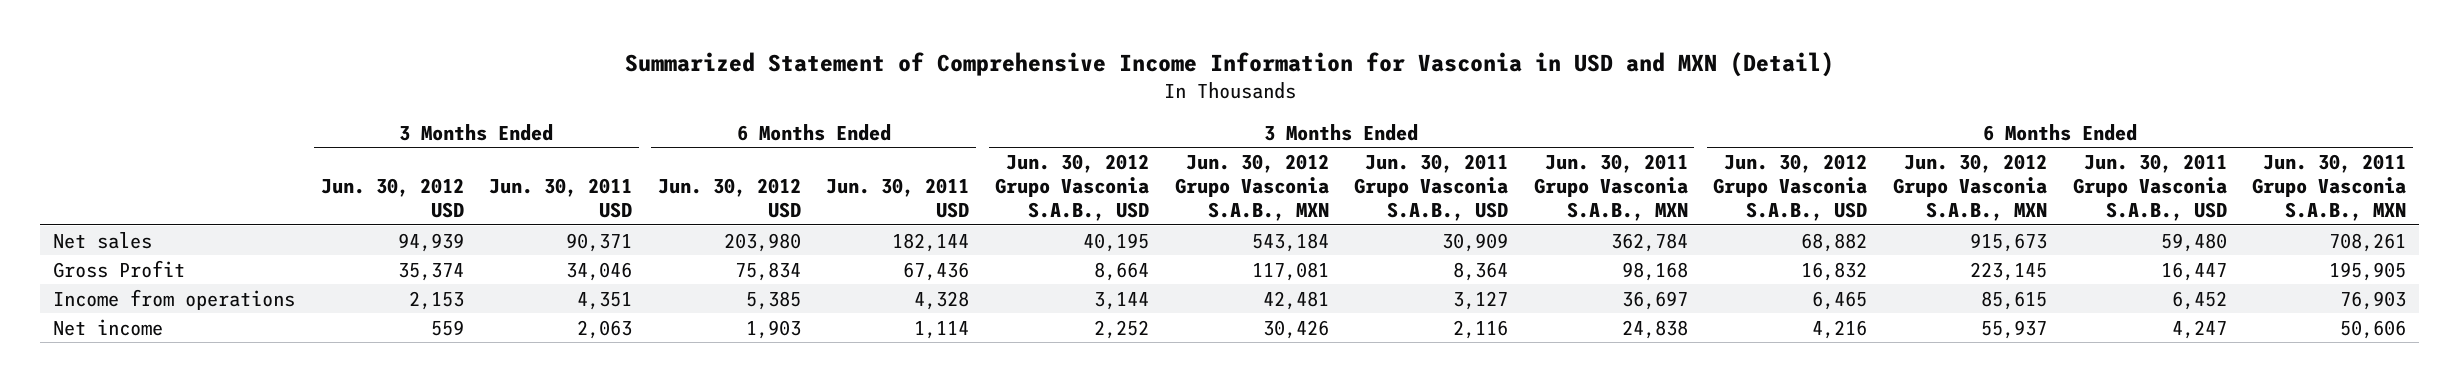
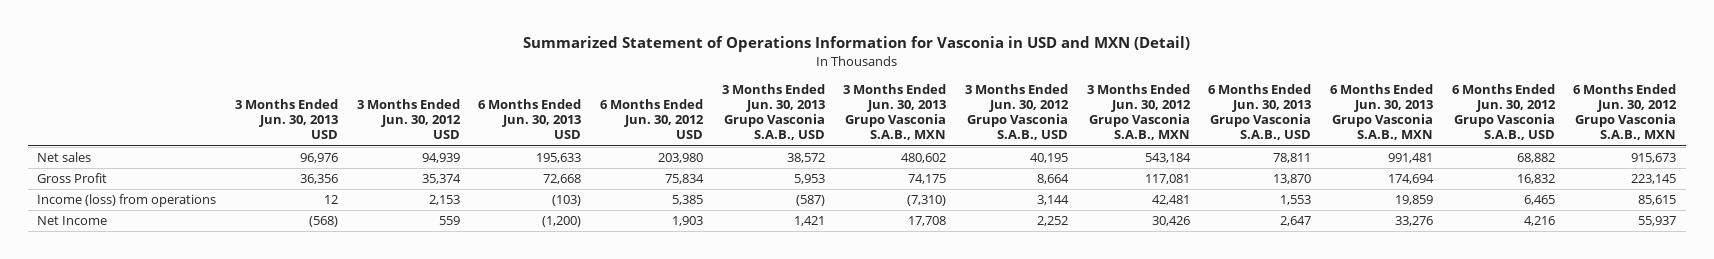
- Summarized Statement of Comprehensive Income Information for Vasconia in USD and MXN (Detail)
+ Summarized Statement of Operations Information for Vasconia in USD and MXN (Detail)
- | 3 Months Ended Jun. 30, 2012 USD | 3 Months Ended Jun. 30, 2011 USD | 6 Months Ended Jun. 30, 2012 USD | 6 Months Ended Jun. 30, 2011 USD | 3 Months Ended Jun. 30, 2012 Grupo Vasconia S.A.B., USD | 3 Months Ended Jun. 30, 2012 Grupo Vasconia S.A.B., MXN | 3 Months Ended Jun. 30, 2011 Grupo Vasconia S.A.B., USD | 3 Months Ended Jun. 30, 2011 Grupo Vasconia S.A.B., MXN | 6 Months Ended Jun. 30, 2012 Grupo Vasconia S.A.B., USD | 6 Months Ended Jun. 30, 2012 Grupo Vasconia S.A.B., MXN | 6 Months Ended Jun. 30, 2011 Grupo Vasconia S.A.B., USD | 6 Months Ended Jun. 30, 2011 Grupo Vasconia S.A.B., MXN
+ | 3 Months Ended Jun. 30, 2013 USD | 3 Months Ended Jun. 30, 2012 USD | 6 Months Ended Jun. 30, 2013 USD | 6 Months Ended Jun. 30, 2012 USD | 3 Months Ended Jun. 30, 2013 Grupo Vasconia S.A.B., USD | 3 Months Ended Jun. 30, 2013 Grupo Vasconia S.A.B., MXN | 3 Months Ended Jun. 30, 2012 Grupo Vasconia S.A.B., USD | 3 Months Ended Jun. 30, 2012 Grupo Vasconia S.A.B., MXN | 6 Months Ended Jun. 30, 2013 Grupo Vasconia S.A.B., USD | 6 Months Ended Jun. 30, 2013 Grupo Vasconia S.A.B., MXN | 6 Months Ended Jun. 30, 2012 Grupo Vasconia S.A.B., USD | 6 Months Ended Jun. 30, 2012 Grupo Vasconia S.A.B., MXN
- Income from operations | 2,153 | 4,351 | 5,385 | 4,328 | 3,144 | 42,481 | 3,127 | 36,697 | 6,465 | 85,615 | 6,452 | 76,903
- Net income | 559 | 2,063 | 1,903 | 1,114 | 2,252 | 30,426 | 2,116 | 24,838 | 4,216 | 55,937 | 4,247 | 50,606
+ Income (loss) from operations | 12 | 2,153 | (103) | 5,385 | (587) | (7,310) | 3,144 | 42,481 | 1,553 | 19,859 | 6,465 | 85,615
+ Net Income | (568) | 559 | (1,200) | 1,903 | 1,421 | 17,708 | 2,252 | 30,426 | 2,647 | 33,276 | 4,216 | 55,937

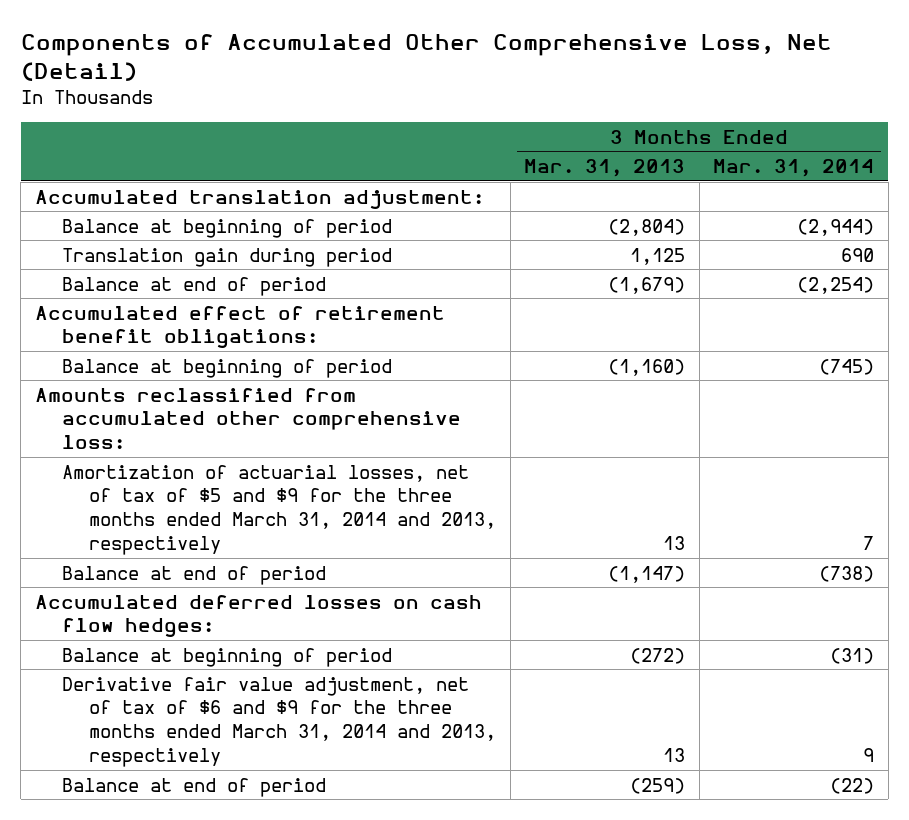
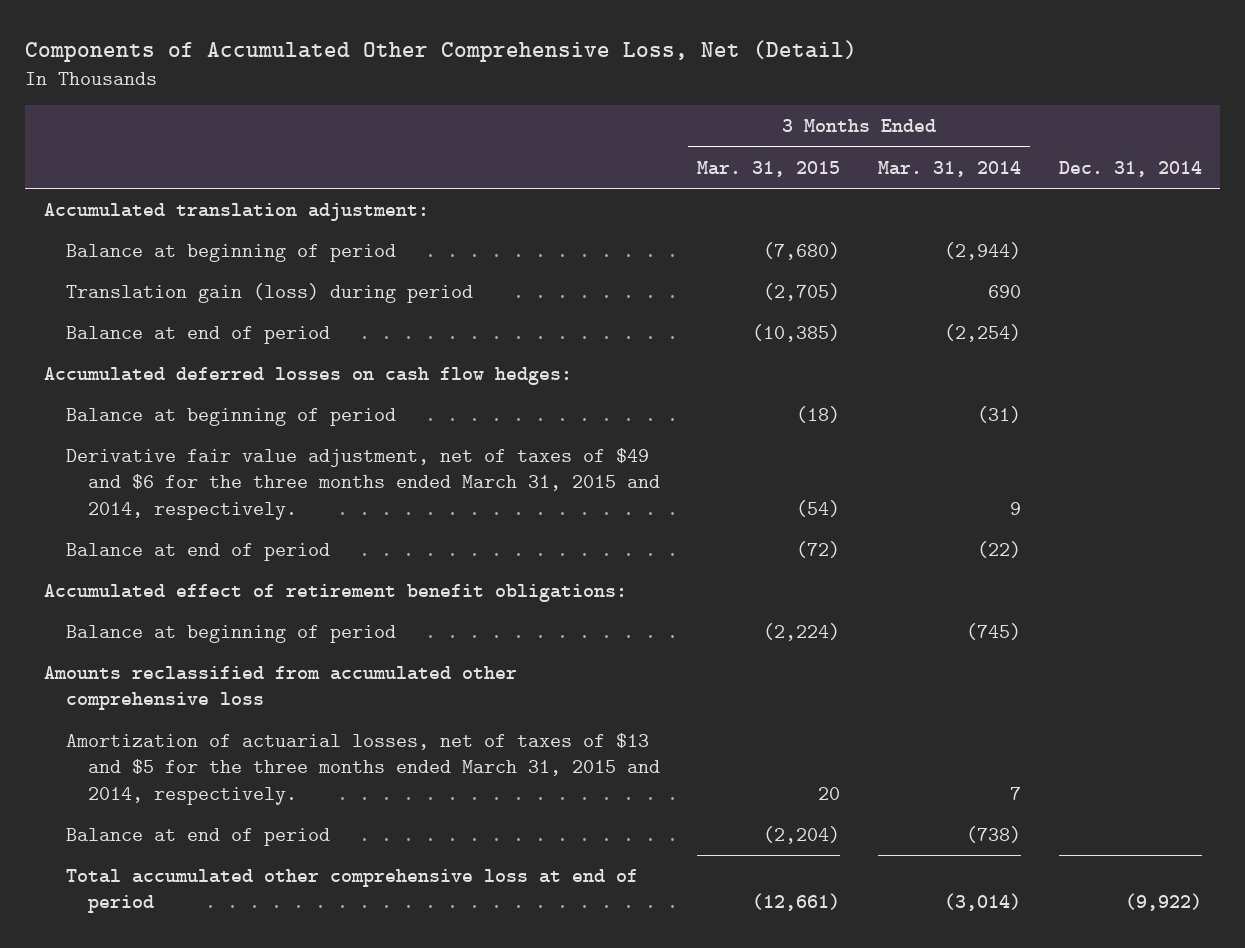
- | 3 Months Ended Mar. 31, 2013 | 3 Months Ended Mar. 31, 2014
+ | 3 Months Ended Mar. 31, 2015 | 3 Months Ended Mar. 31, 2014 | Dec. 31, 2014
- Translation gain during period | 1,125 | 690
+ Translation gain (loss) during period | (2,705) | 690 |
- Amounts reclassified from accumulated other comprehensive loss:
- Amortization of actuarial losses, net of tax of $5 and $9 for the three months ended March 31, 2014 and 2013, respectively | 13 | 7
- Derivative fair value adjustment, net of tax of $6 and $9 for the three months ended March 31, 2014 and 2013, respectively | 13 | 9
+ Derivative fair value adjustment, net of taxes of $49 and $6 for the three months ended March 31, 2015 and 2014, respectively. | (54) | 9 |
moved down: Accumulated effect of retirement benefit obligations:
moved down: Balance at beginning of period | (2,224) | (745) |
+ Amounts reclassified from accumulated other comprehensive loss
+ Amortization of actuarial losses, net of taxes of $13 and $5 for the three months ended March 31, 2015 and 2014, respectively. | 20 | 7 |
moved down: Balance at end of period | (2,204) | (738) |
+ Total accumulated other comprehensive loss at end of period | (12,661) | (3,014) | (9,922)

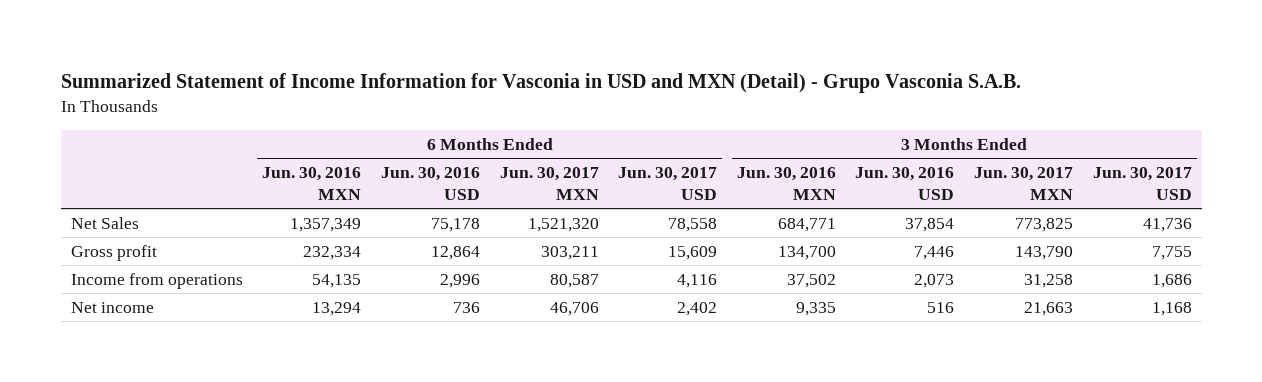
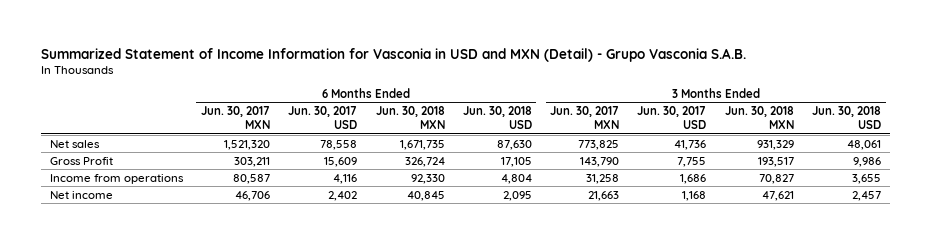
- | 6 Months Ended Jun. 30, 2016 MXN | 6 Months Ended Jun. 30, 2016 USD | 6 Months Ended Jun. 30, 2017 MXN | 6 Months Ended Jun. 30, 2017 USD | 3 Months Ended Jun. 30, 2016 MXN | 3 Months Ended Jun. 30, 2016 USD | 3 Months Ended Jun. 30, 2017 MXN | 3 Months Ended Jun. 30, 2017 USD
+ | 6 Months Ended Jun. 30, 2017 MXN | 6 Months Ended Jun. 30, 2017 USD | 6 Months Ended Jun. 30, 2018 MXN | 6 Months Ended Jun. 30, 2018 USD | 3 Months Ended Jun. 30, 2017 MXN | 3 Months Ended Jun. 30, 2017 USD | 3 Months Ended Jun. 30, 2018 MXN | 3 Months Ended Jun. 30, 2018 USD
- Net Sales | 1,357,349 | 75,178 | 1,521,320 | 78,558 | 684,771 | 37,854 | 773,825 | 41,736
- Gross profit | 232,334 | 12,864 | 303,211 | 15,609 | 134,700 | 7,446 | 143,790 | 7,755
+ Net sales | 1,521,320 | 78,558 | 1,671,735 | 87,630 | 773,825 | 41,736 | 931,329 | 48,061
+ Gross Profit | 303,211 | 15,609 | 326,724 | 17,105 | 143,790 | 7,755 | 193,517 | 9,986

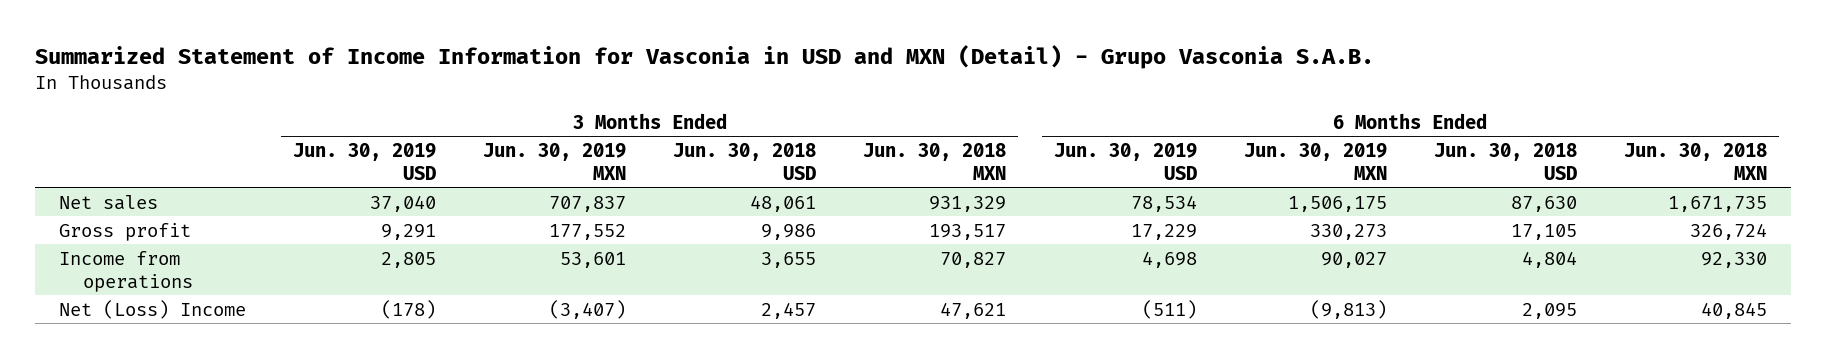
- | 6 Months Ended Jun. 30, 2017 MXN | 6 Months Ended Jun. 30, 2017 USD | 6 Months Ended Jun. 30, 2018 MXN | 6 Months Ended Jun. 30, 2018 USD | 3 Months Ended Jun. 30, 2017 MXN | 3 Months Ended Jun. 30, 2017 USD | 3 Months Ended Jun. 30, 2018 MXN | 3 Months Ended Jun. 30, 2018 USD
+ | 3 Months Ended Jun. 30, 2019 USD | 3 Months Ended Jun. 30, 2019 MXN | 3 Months Ended Jun. 30, 2018 USD | 3 Months Ended Jun. 30, 2018 MXN | 6 Months Ended Jun. 30, 2019 USD | 6 Months Ended Jun. 30, 2019 MXN | 6 Months Ended Jun. 30, 2018 USD | 6 Months Ended Jun. 30, 2018 MXN
- Gross Profit | 303,211 | 15,609 | 326,724 | 17,105 | 143,790 | 7,755 | 193,517 | 9,986
+ Gross profit | 9,291 | 177,552 | 9,986 | 193,517 | 17,229 | 330,273 | 17,105 | 326,724
- Net income | 46,706 | 2,402 | 40,845 | 2,095 | 21,663 | 1,168 | 47,621 | 2,457
+ Net (Loss) Income | (178) | (3,407) | 2,457 | 47,621 | (511) | (9,813) | 2,095 | 40,845

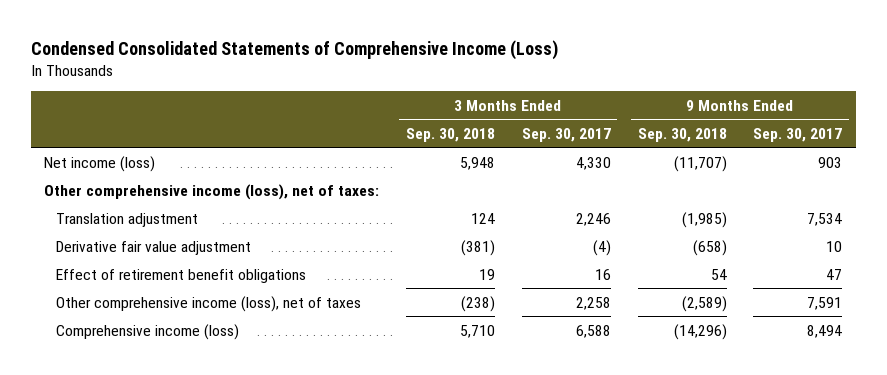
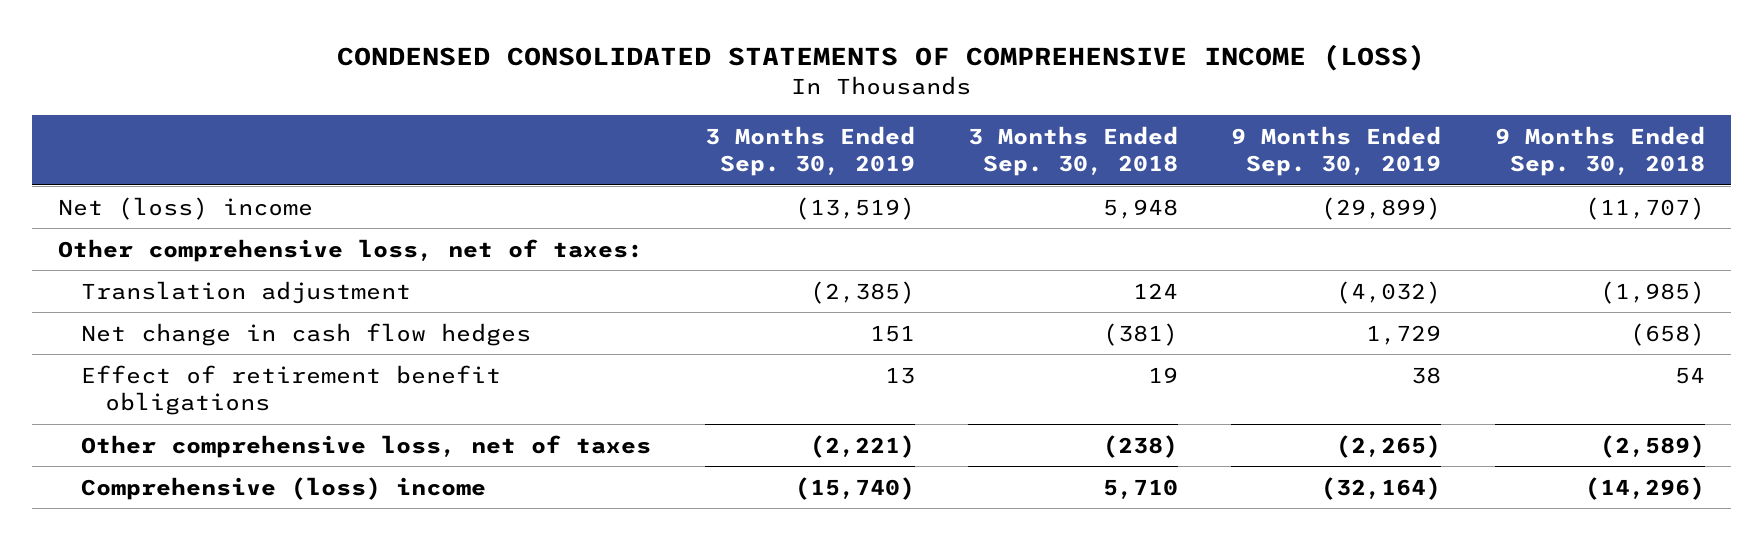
- Condensed Consolidated Statements of Comprehensive Income (Loss)
+ CONDENSED CONSOLIDATED STATEMENTS OF COMPREHENSIVE INCOME (LOSS)
- | 3 Months Ended Sep. 30, 2018 | 3 Months Ended Sep. 30, 2017 | 9 Months Ended Sep. 30, 2018 | 9 Months Ended Sep. 30, 2017
+ | 3 Months Ended Sep. 30, 2019 | 3 Months Ended Sep. 30, 2018 | 9 Months Ended Sep. 30, 2019 | 9 Months Ended Sep. 30, 2018
- Net income (loss) | 5,948 | 4,330 | (11,707) | 903
- Other comprehensive income (loss), net of taxes:
+ Net (loss) income | (13,519) | 5,948 | (29,899) | (11,707)
+ Other comprehensive loss, net of taxes:
- Derivative fair value adjustment | (381) | (4) | (658) | 10
+ Net change in cash flow hedges | 151 | (381) | 1,729 | (658)
- Other comprehensive income (loss), net of taxes | (238) | 2,258 | (2,589) | 7,591
- Comprehensive income (loss) | 5,710 | 6,588 | (14,296) | 8,494
+ Other comprehensive loss, net of taxes | (2,221) | (238) | (2,265) | (2,589)
+ Comprehensive (loss) income | (15,740) | 5,710 | (32,164) | (14,296)

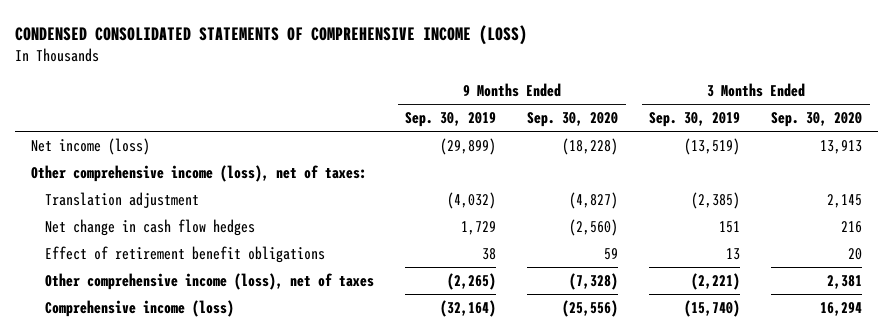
- | 3 Months Ended Sep. 30, 2019 | 3 Months Ended Sep. 30, 2018 | 9 Months Ended Sep. 30, 2019 | 9 Months Ended Sep. 30, 2018
+ | 9 Months Ended Sep. 30, 2019 | 9 Months Ended Sep. 30, 2020 | 3 Months Ended Sep. 30, 2019 | 3 Months Ended Sep. 30, 2020
- Net (loss) income | (13,519) | 5,948 | (29,899) | (11,707)
- Other comprehensive loss, net of taxes:
+ Net income (loss) | (29,899) | (18,228) | (13,519) | 13,913
+ Other comprehensive income (loss), net of taxes:
- Other comprehensive loss, net of taxes | (2,221) | (238) | (2,265) | (2,589)
- Comprehensive (loss) income | (15,740) | 5,710 | (32,164) | (14,296)
+ Other comprehensive income (loss), net of taxes | (2,265) | (7,328) | (2,221) | 2,381
+ Comprehensive income (loss) | (32,164) | (25,556) | (15,740) | 16,294

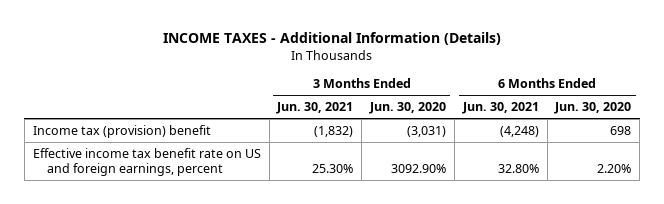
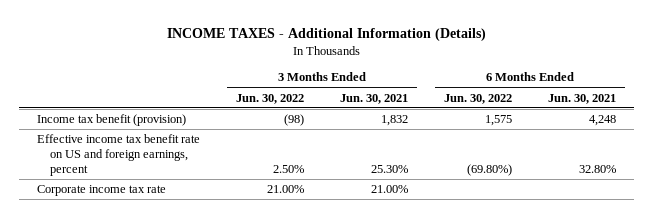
- | 3 Months Ended Jun. 30, 2021 | 3 Months Ended Jun. 30, 2020 | 6 Months Ended Jun. 30, 2021 | 6 Months Ended Jun. 30, 2020
+ | 3 Months Ended Jun. 30, 2022 | 3 Months Ended Jun. 30, 2021 | 6 Months Ended Jun. 30, 2022 | 6 Months Ended Jun. 30, 2021
- Income tax (provision) benefit | (1,832) | (3,031) | (4,248) | 698
+ Income tax benefit (provision) | (98) | 1,832 | 1,575 | 4,248
+ Corporate income tax rate | 21.00% | 21.00% | |

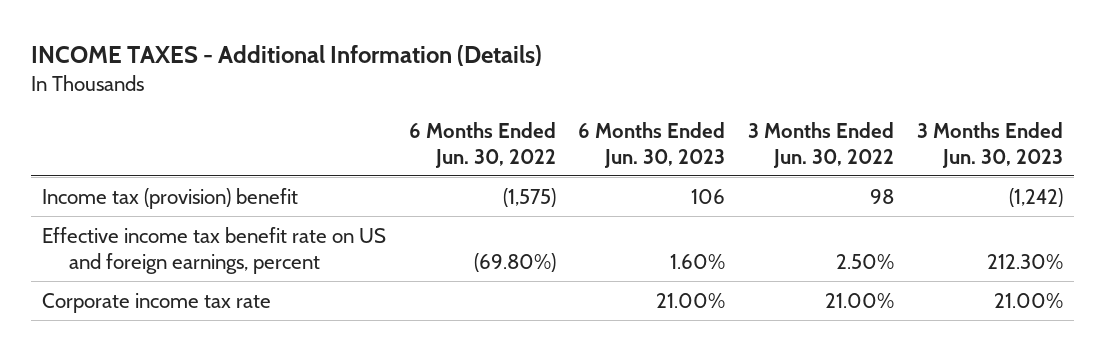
- | 3 Months Ended Jun. 30, 2022 | 3 Months Ended Jun. 30, 2021 | 6 Months Ended Jun. 30, 2022 | 6 Months Ended Jun. 30, 2021
+ | 6 Months Ended Jun. 30, 2022 | 6 Months Ended Jun. 30, 2023 | 3 Months Ended Jun. 30, 2022 | 3 Months Ended Jun. 30, 2023
- Income tax benefit (provision) | (98) | 1,832 | 1,575 | 4,248
+ Income tax (provision) benefit | (1,575) | 106 | 98 | (1,242)

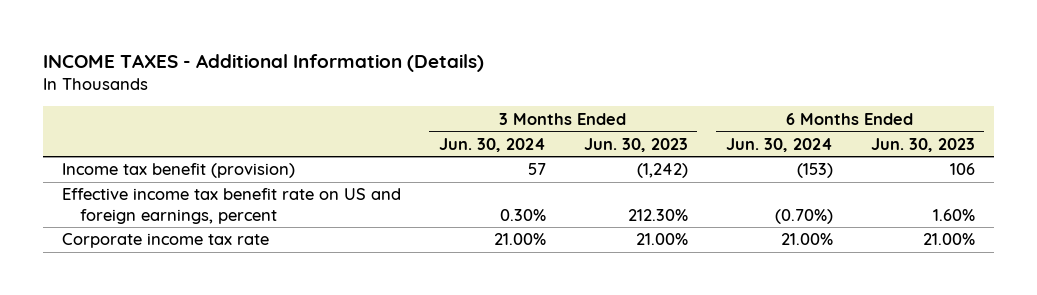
- | 6 Months Ended Jun. 30, 2022 | 6 Months Ended Jun. 30, 2023 | 3 Months Ended Jun. 30, 2022 | 3 Months Ended Jun. 30, 2023
+ | 3 Months Ended Jun. 30, 2024 | 3 Months Ended Jun. 30, 2023 | 6 Months Ended Jun. 30, 2024 | 6 Months Ended Jun. 30, 2023
- Income tax (provision) benefit | (1,575) | 106 | 98 | (1,242)
+ Income tax benefit (provision) | 57 | (1,242) | (153) | 106

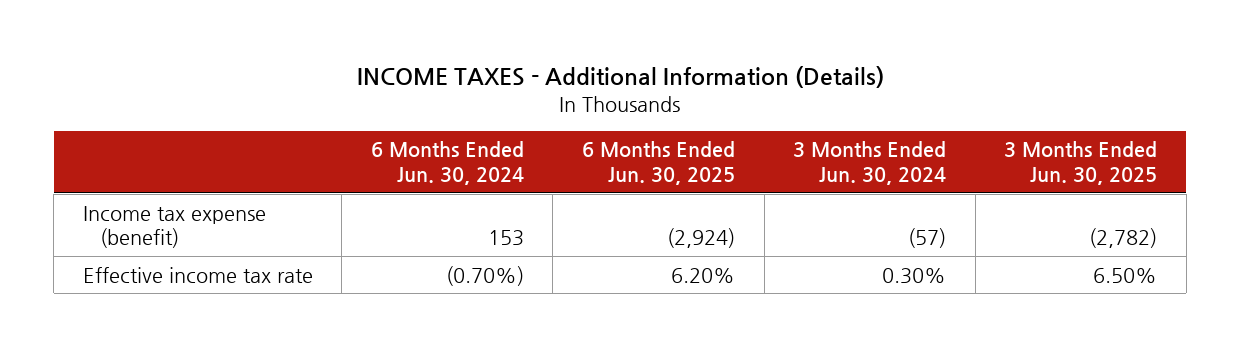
- | 3 Months Ended Jun. 30, 2024 | 3 Months Ended Jun. 30, 2023 | 6 Months Ended Jun. 30, 2024 | 6 Months Ended Jun. 30, 2023
+ | 6 Months Ended Jun. 30, 2024 | 6 Months Ended Jun. 30, 2025 | 3 Months Ended Jun. 30, 2024 | 3 Months Ended Jun. 30, 2025
- Income tax benefit (provision) | 57 | (1,242) | (153) | 106
- Effective income tax benefit rate on US and foreign earnings, percent | 0.30% | 212.30% | (0.70%) | 1.60%
- Corporate income tax rate | 21.00% | 21.00% | 21.00% | 21.00%
+ Income tax expense (benefit) | 153 | (2,924) | (57) | (2,782)
+ Effective income tax rate | (0.70%) | 6.20% | 0.30% | 6.50%

